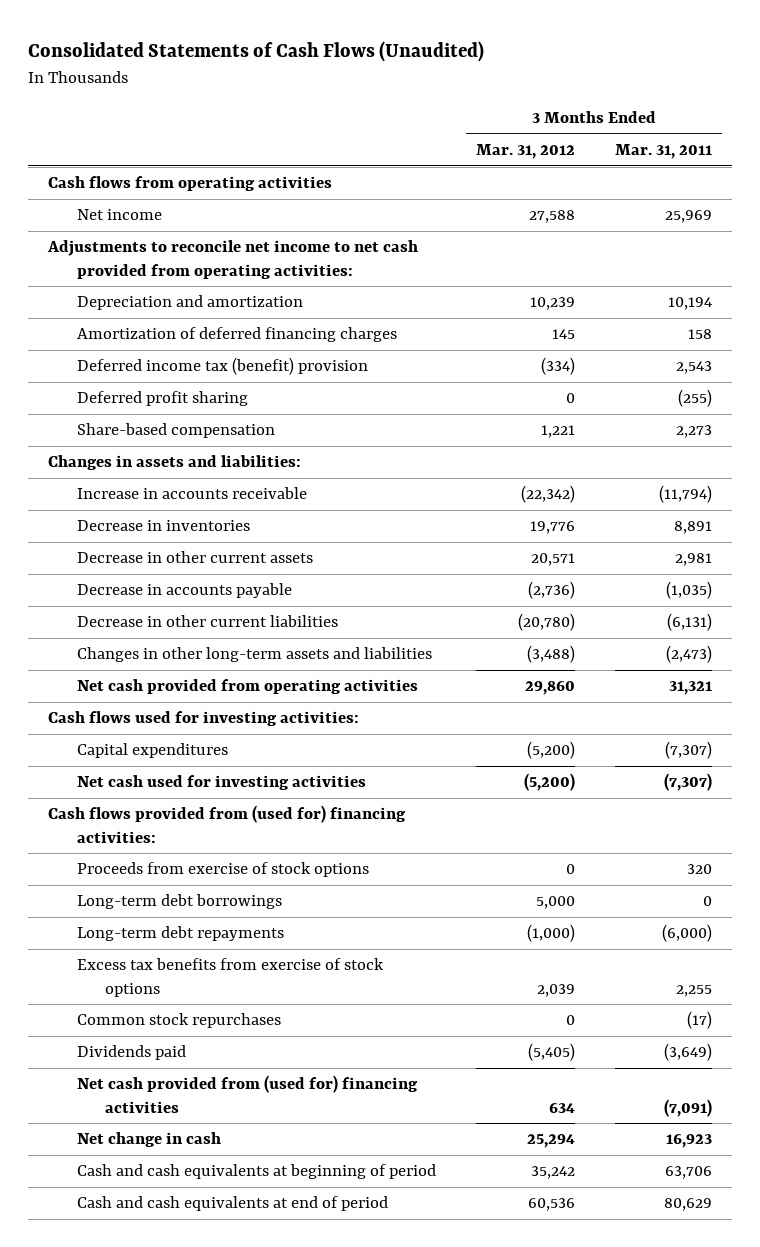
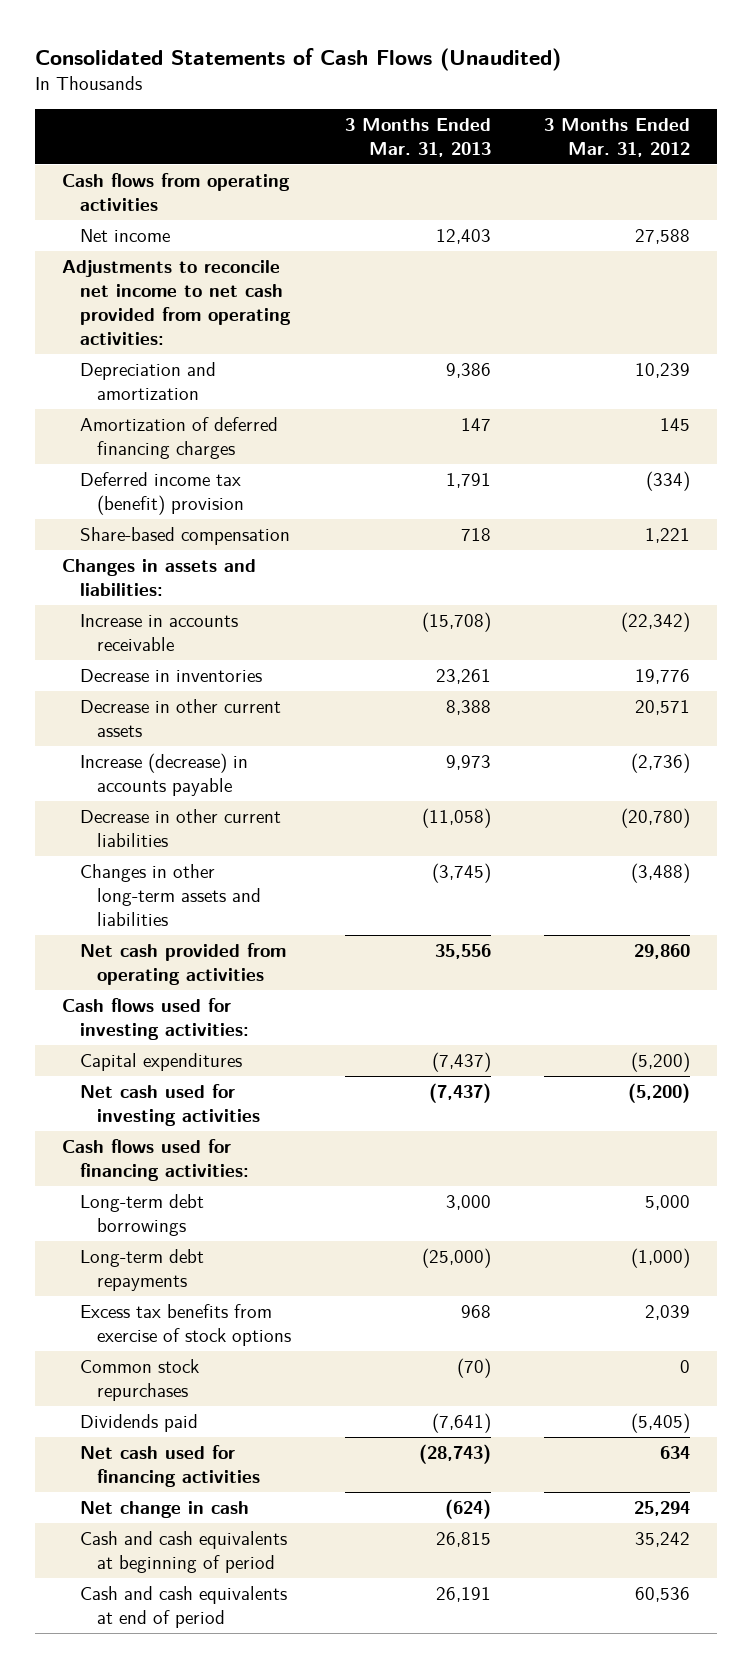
- | 3 Months Ended Mar. 31, 2012 | 3 Months Ended Mar. 31, 2011
+ | 3 Months Ended Mar. 31, 2013 | 3 Months Ended Mar. 31, 2012
- Deferred profit sharing | 0 | (255)
- Decrease in accounts payable | (2,736) | (1,035)
+ Increase (decrease) in accounts payable | 9,973 | (2,736)
- Cash flows provided from (used for) financing activities:
- Proceeds from exercise of stock options | 0 | 320
+ Cash flows used for financing activities:
- Net cash provided from (used for) financing activities | 634 | (7,091)
+ Net cash used for financing activities | (28,743) | 634

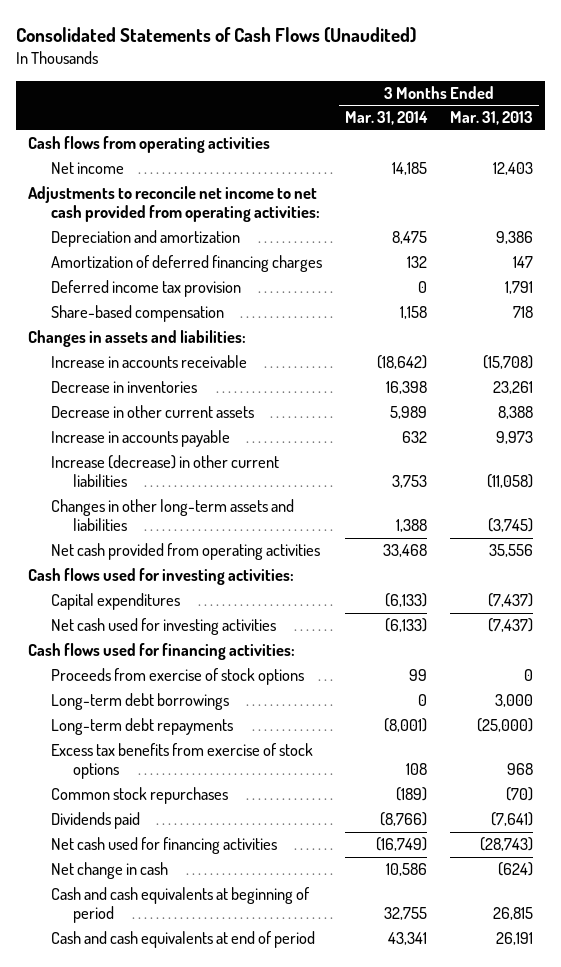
- | 3 Months Ended Mar. 31, 2013 | 3 Months Ended Mar. 31, 2012
+ | 3 Months Ended Mar. 31, 2014 | 3 Months Ended Mar. 31, 2013
- Deferred income tax (benefit) provision | 1,791 | (334)
+ Deferred income tax provision | 0 | 1,791
- Increase (decrease) in accounts payable | 9,973 | (2,736)
- Decrease in other current liabilities | (11,058) | (20,780)
+ Increase in accounts payable | 632 | 9,973
+ Increase (decrease) in other current liabilities | 3,753 | (11,058)
+ Proceeds from exercise of stock options | 99 | 0

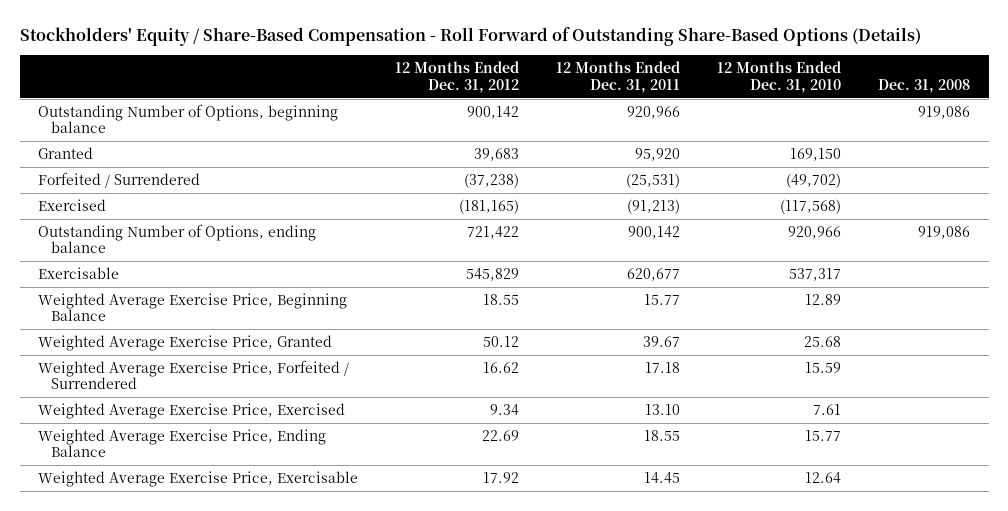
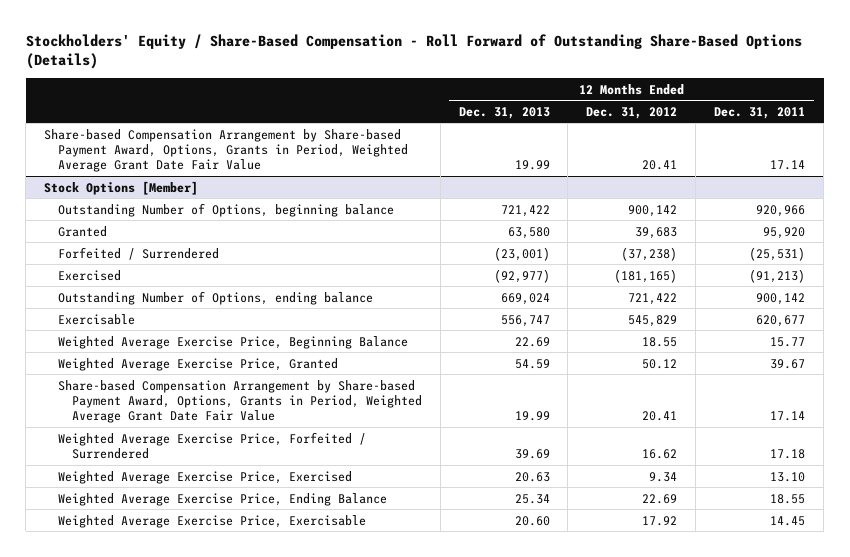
- | 12 Months Ended Dec. 31, 2012 | 12 Months Ended Dec. 31, 2011 | 12 Months Ended Dec. 31, 2010 | Dec. 31, 2008
+ | 12 Months Ended Dec. 31, 2013 | 12 Months Ended Dec. 31, 2012 | 12 Months Ended Dec. 31, 2011
+ Share-based Compensation Arrangement by Share-based Payment Award, Options, Grants in Period, Weighted Average Grant Date Fair Value | 19.99 | 20.41 | 17.14
+ Stock Options [Member]
+ Share-based Compensation Arrangement by Share-based Payment Award, Options, Grants in Period, Weighted Average Grant Date Fair Value | 19.99 | 20.41 | 17.14

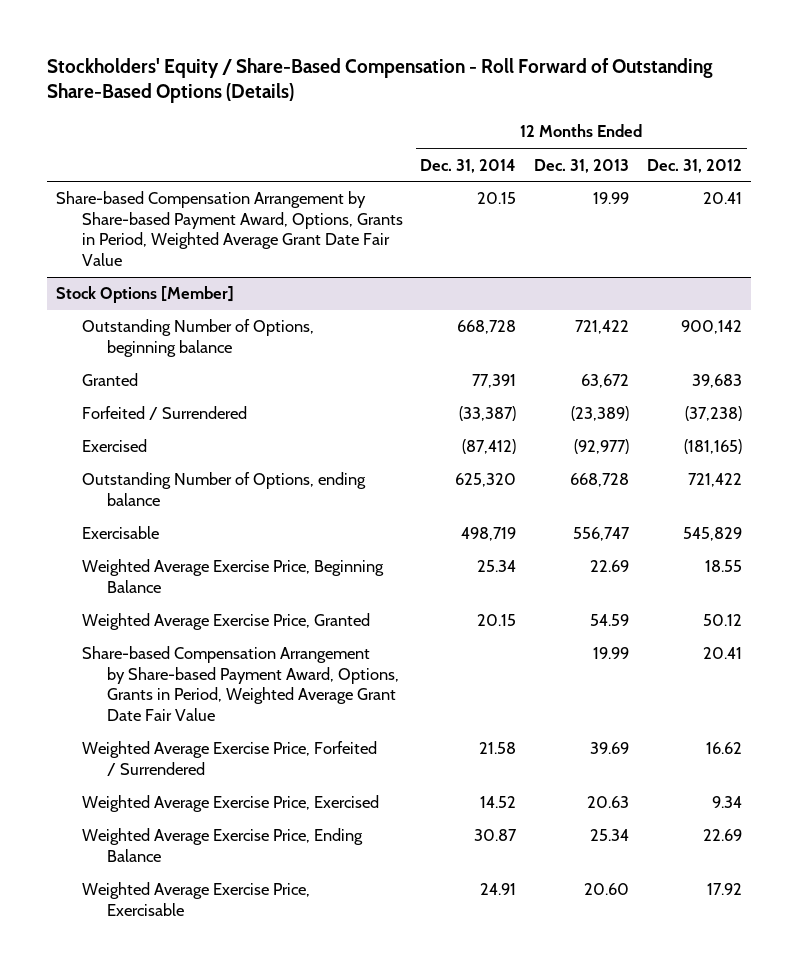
- | 12 Months Ended Dec. 31, 2013 | 12 Months Ended Dec. 31, 2012 | 12 Months Ended Dec. 31, 2011
+ | 12 Months Ended Dec. 31, 2014 | 12 Months Ended Dec. 31, 2013 | 12 Months Ended Dec. 31, 2012
@ Stock Options [Member]
- Granted | 63,580 | 39,683 | 95,920
- Forfeited / Surrendered | (23,001) | (37,238) | (25,531)
+ Granted | 77,391 | 63,672 | 39,683
+ Forfeited / Surrendered | (33,387) | (23,389) | (37,238)
- Outstanding Number of Options, ending balance | 669,024 | 721,422 | 900,142
+ Outstanding Number of Options, ending balance | 625,320 | 668,728 | 721,422

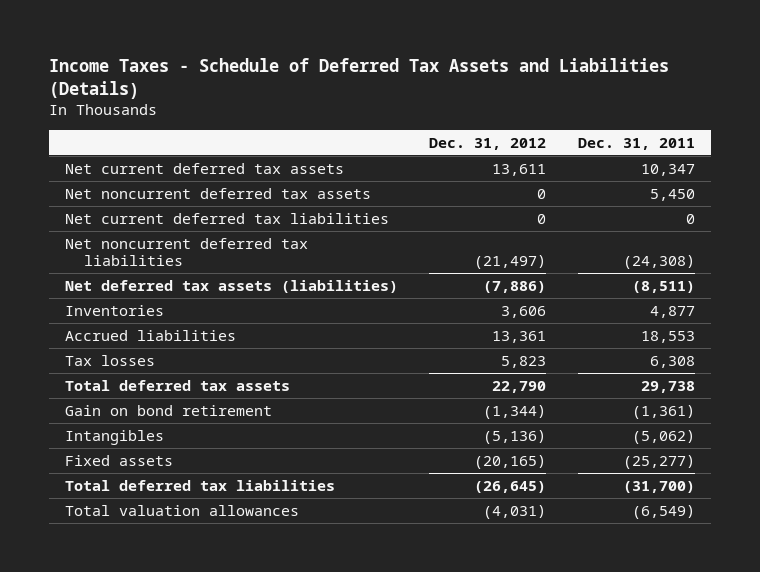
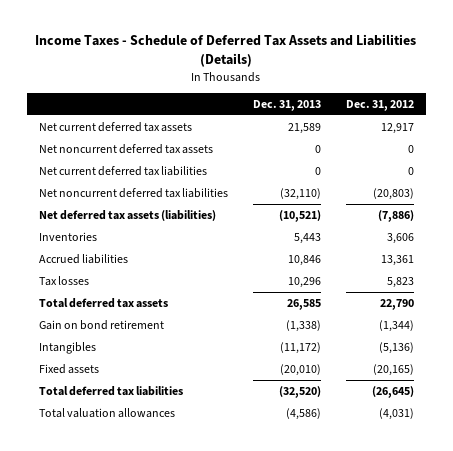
- | Dec. 31, 2012 | Dec. 31, 2011
+ | Dec. 31, 2013 | Dec. 31, 2012
- Net current deferred tax assets | 13,611 | 10,347
+ Net current deferred tax assets | 21,589 | 12,917
- Net noncurrent deferred tax liabilities | (21,497) | (24,308)
+ Net noncurrent deferred tax liabilities | (32,110) | (20,803)

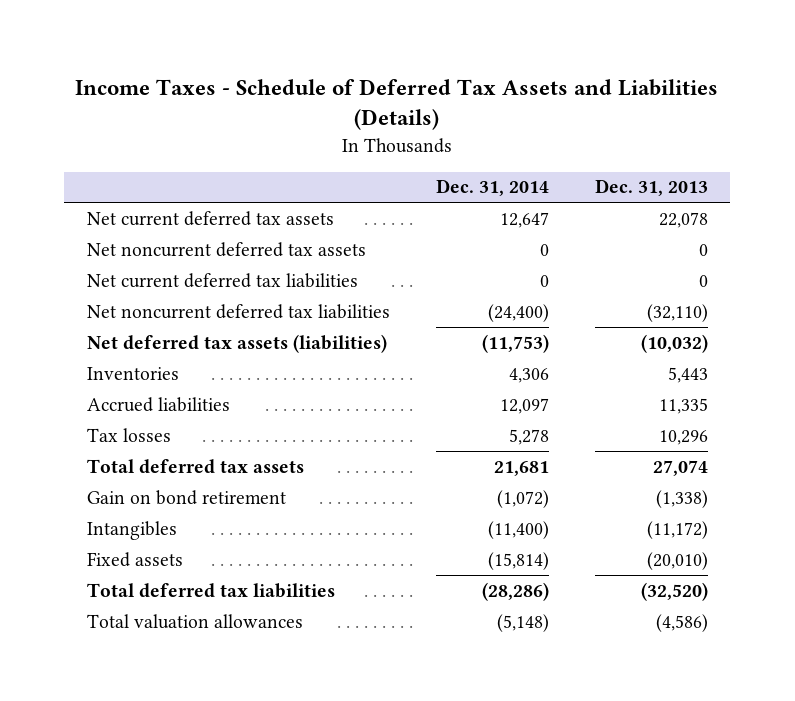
- | Dec. 31, 2013 | Dec. 31, 2012
+ | Dec. 31, 2014 | Dec. 31, 2013
- Net current deferred tax assets | 21,589 | 12,917
+ Net current deferred tax assets | 12,647 | 22,078
- Net deferred tax assets (liabilities) | (10,521) | (7,886)
+ Net deferred tax assets (liabilities) | (11,753) | (10,032)
- Accrued liabilities | 10,846 | 13,361
+ Accrued liabilities | 12,097 | 11,335
- Total deferred tax assets | 26,585 | 22,790
+ Total deferred tax assets | 21,681 | 27,074

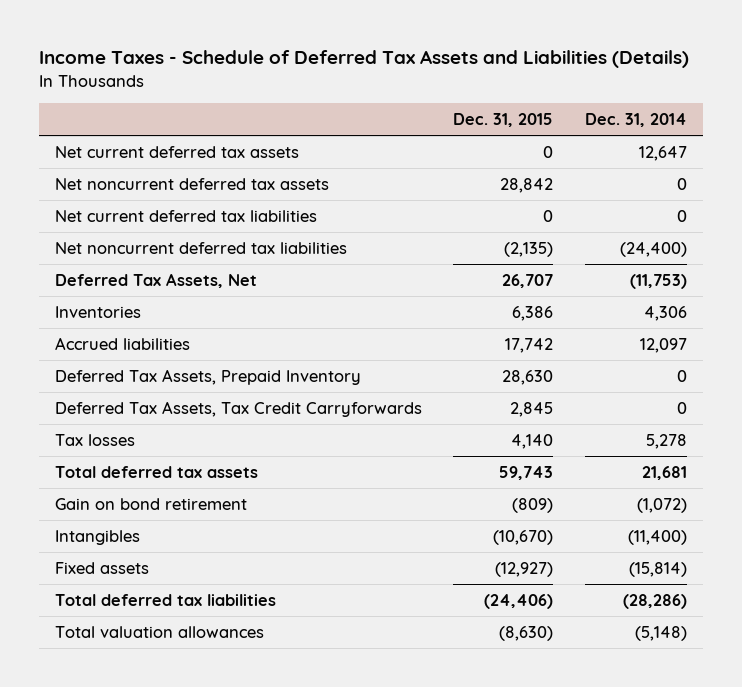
- | Dec. 31, 2014 | Dec. 31, 2013
+ | Dec. 31, 2015 | Dec. 31, 2014
- Net deferred tax assets (liabilities) | (11,753) | (10,032)
+ Deferred Tax Assets, Net | 26,707 | (11,753)
+ Deferred Tax Assets, Prepaid Inventory | 28,630 | 0
+ Deferred Tax Assets, Tax Credit Carryforwards | 2,845 | 0

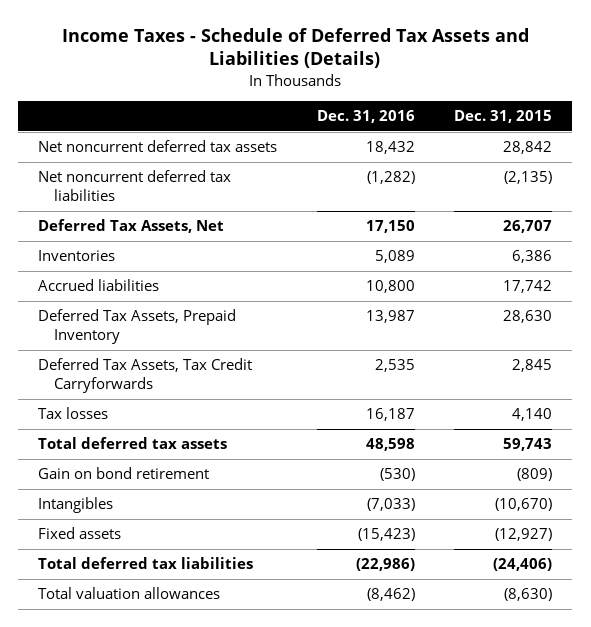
- | Dec. 31, 2015 | Dec. 31, 2014
+ | Dec. 31, 2016 | Dec. 31, 2015
- Net current deferred tax assets | 0 | 12,647
- Net current deferred tax liabilities | 0 | 0

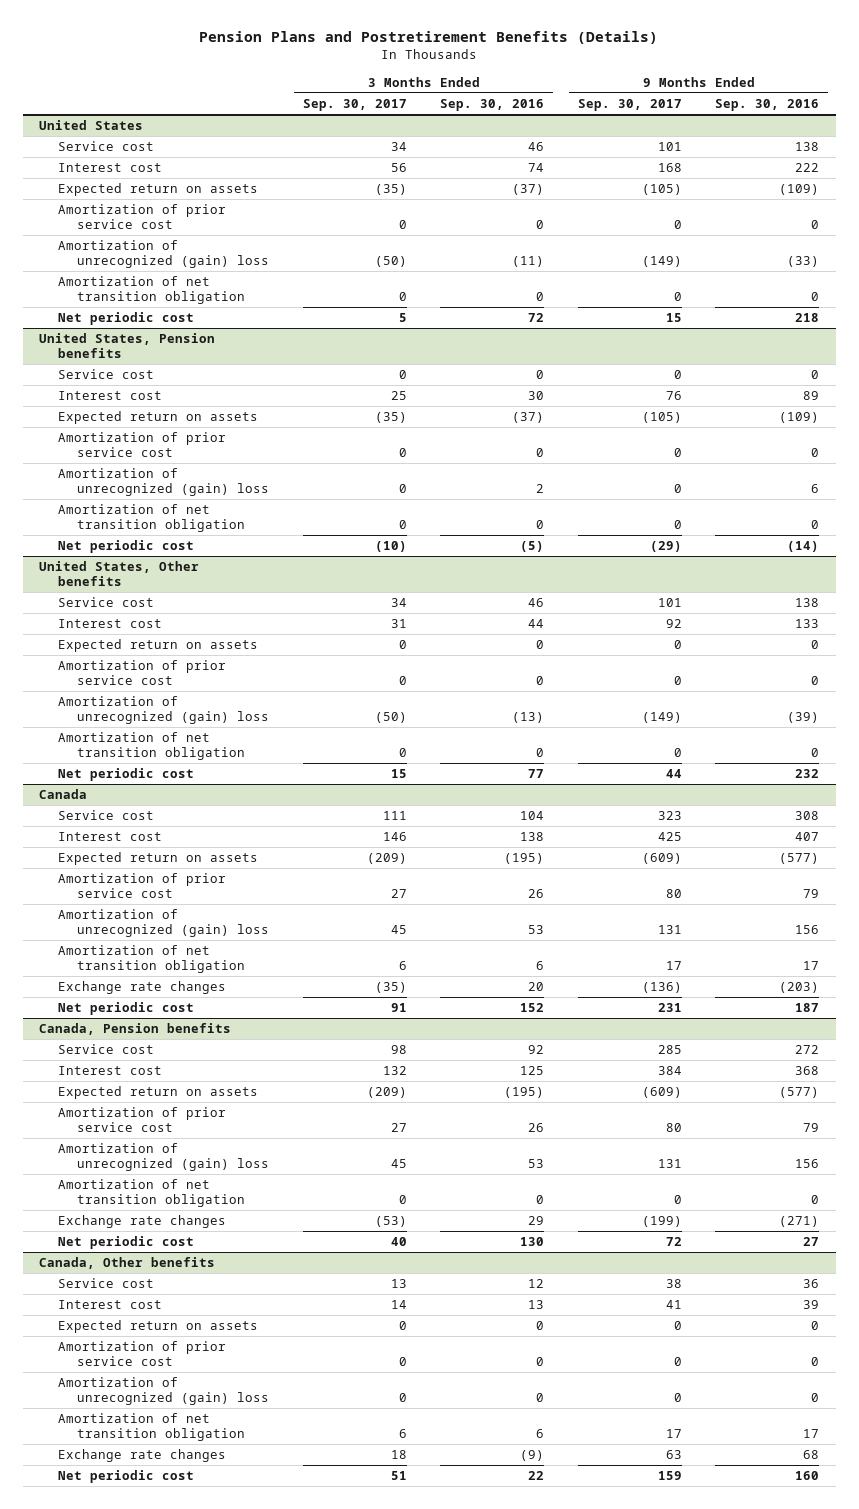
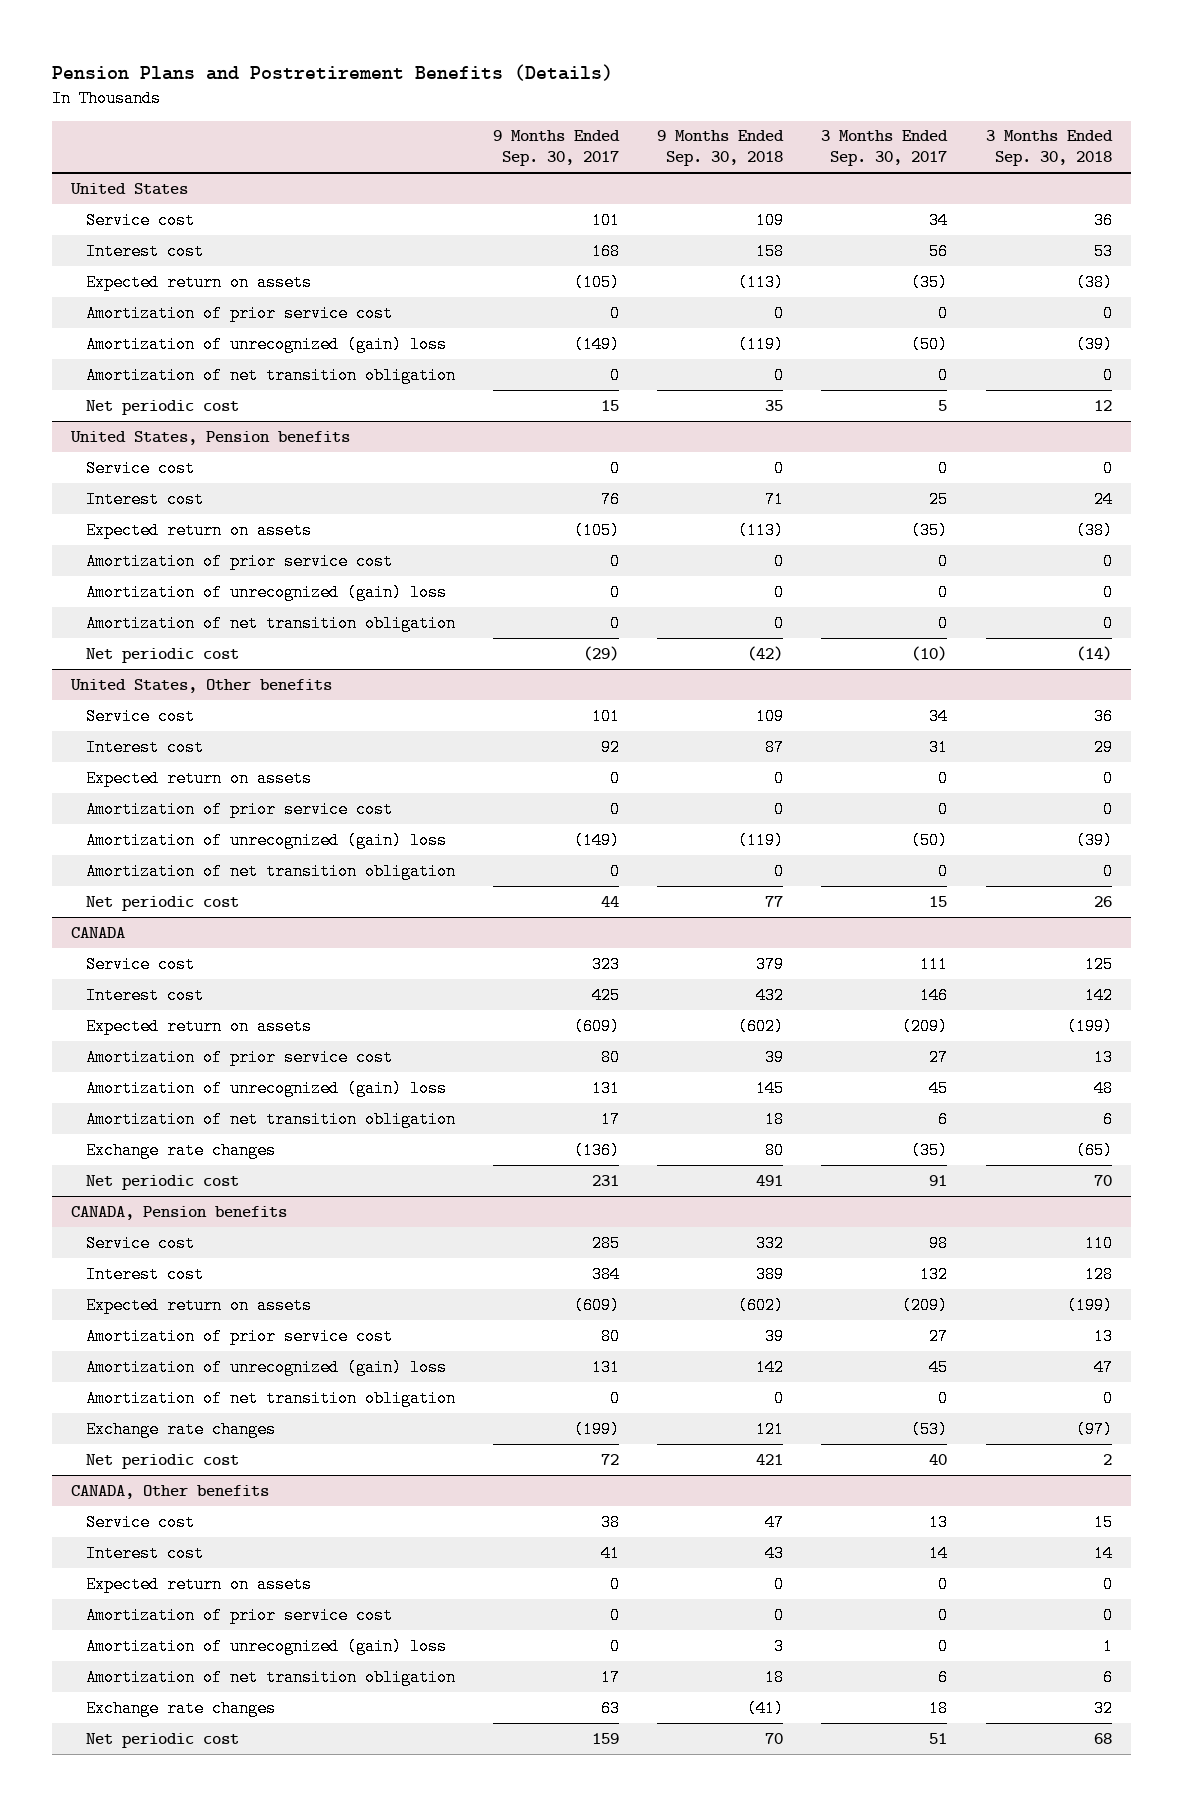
- | 3 Months Ended Sep. 30, 2017 | 3 Months Ended Sep. 30, 2016 | 9 Months Ended Sep. 30, 2017 | 9 Months Ended Sep. 30, 2016
+ | 9 Months Ended Sep. 30, 2017 | 9 Months Ended Sep. 30, 2018 | 3 Months Ended Sep. 30, 2017 | 3 Months Ended Sep. 30, 2018
- Canada
+ CANADA
- Canada, Pension benefits
+ CANADA, Pension benefits
- Canada, Other benefits
+ CANADA, Other benefits

